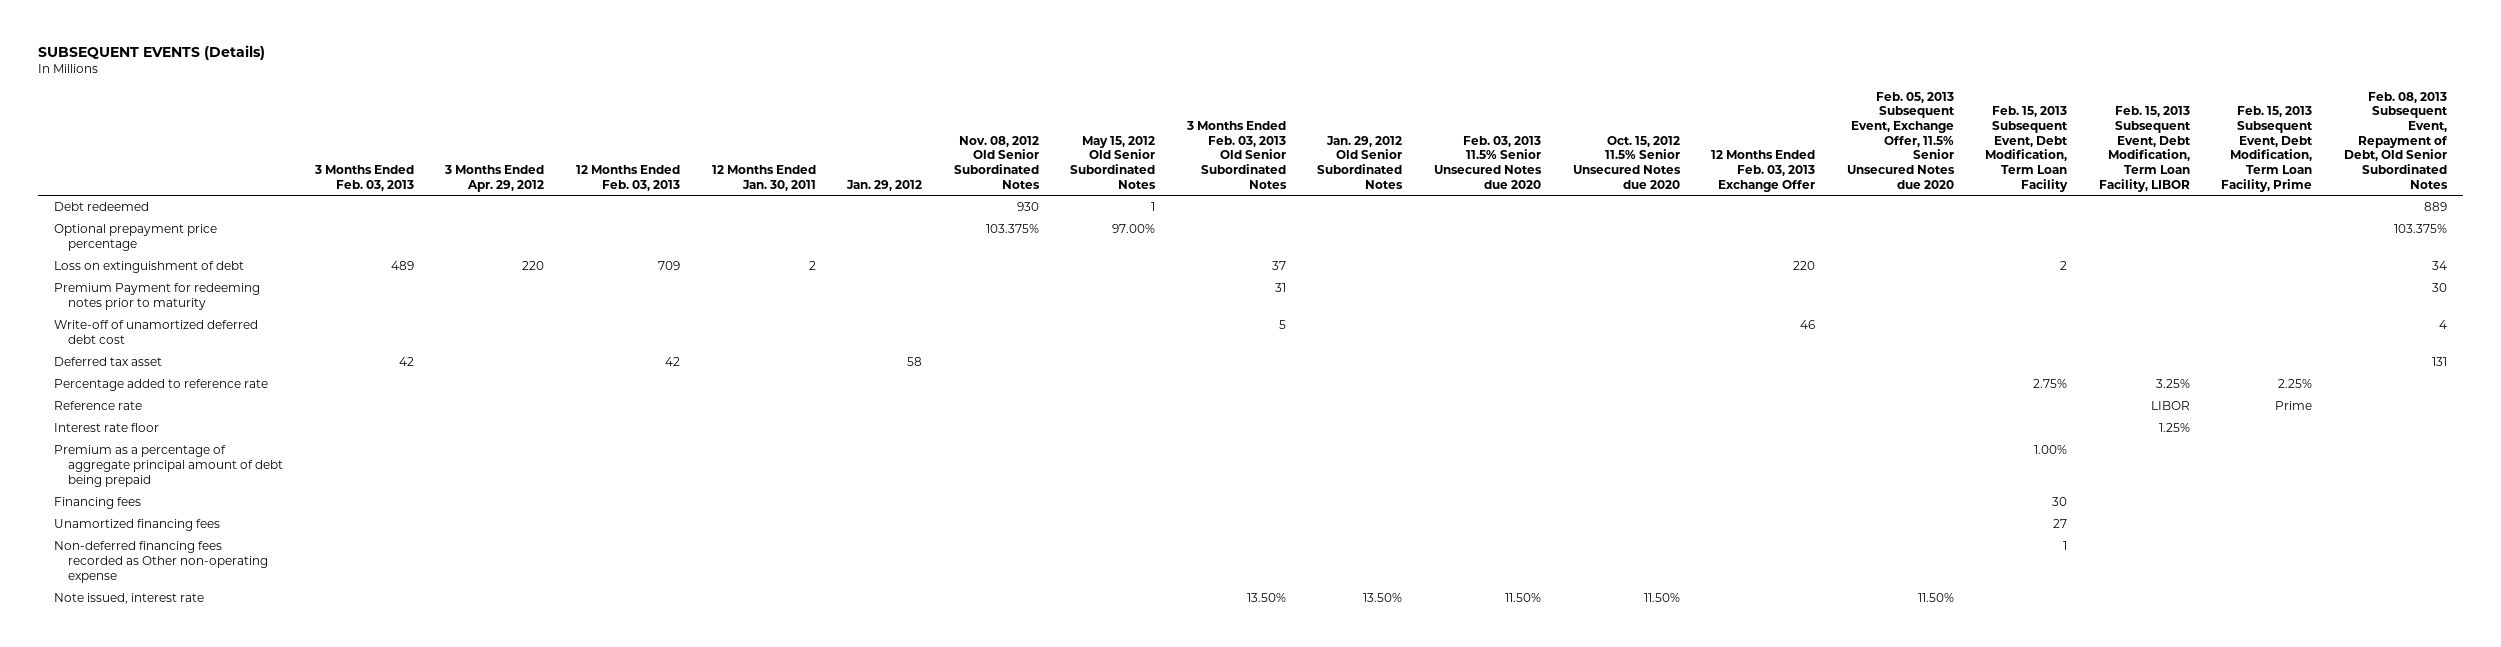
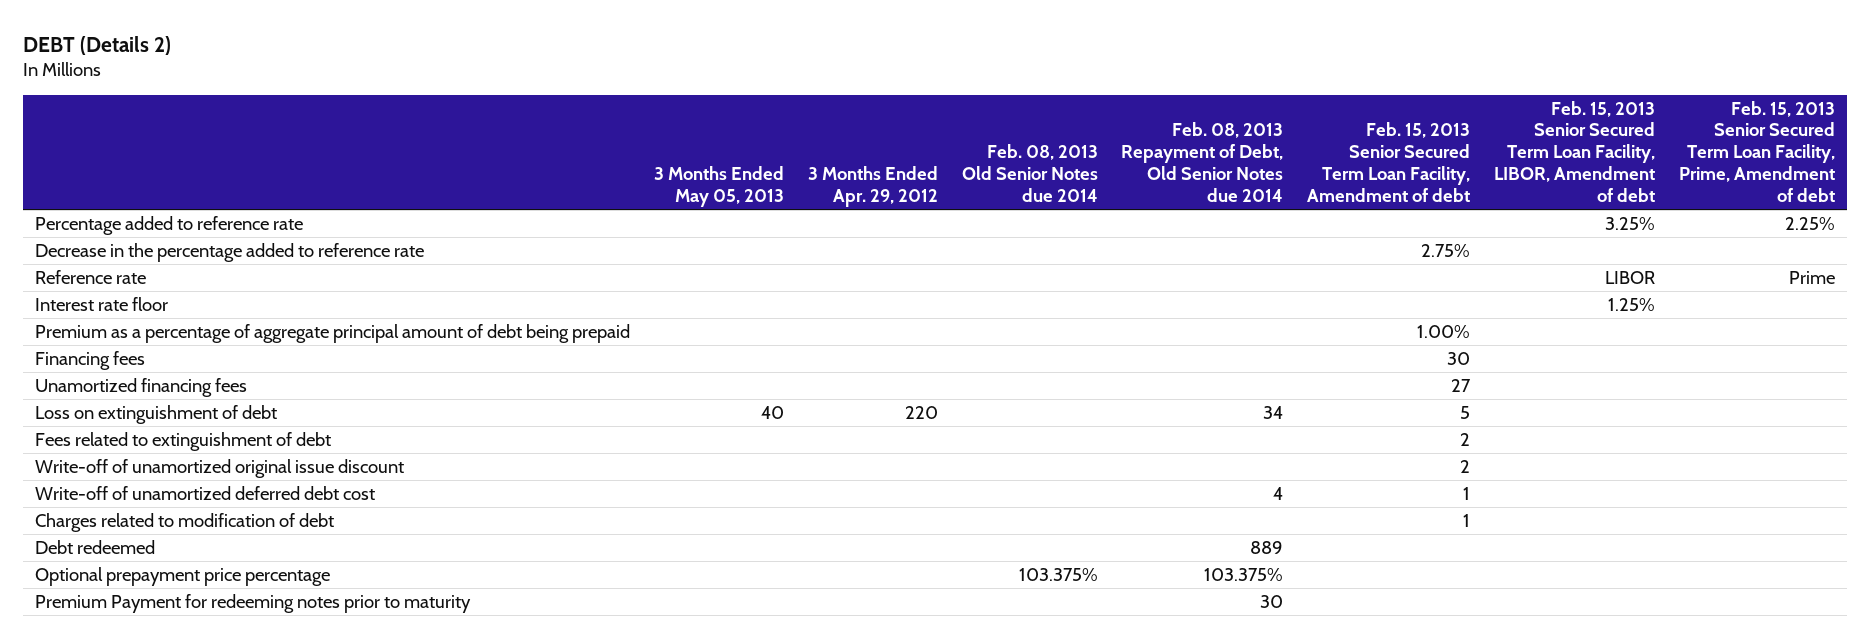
- SUBSEQUENT EVENTS (Details)
+ DEBT (Details 2)
- | 3 Months Ended Feb. 03, 2013 | 3 Months Ended Apr. 29, 2012 | 12 Months Ended Feb. 03, 2013 | 12 Months Ended Jan. 30, 2011 | Jan. 29, 2012 | Nov. 08, 2012 Old Senior Subordinated Notes | May 15, 2012 Old Senior Subordinated Notes | 3 Months Ended Feb. 03, 2013 Old Senior Subordinated Notes | Jan. 29, 2012 Old Senior Subordinated Notes | Feb. 03, 2013 11.5% Senior Unsecured Notes due 2020 | Oct. 15, 2012 11.5% Senior Unsecured Notes due 2020 | 12 Months Ended Feb. 03, 2013 Exchange Offer | Feb. 05, 2013 Subsequent Event, Exchange Offer, 11.5% Senior Unsecured Notes due 2020 | Feb. 15, 2013 Subsequent Event, Debt Modification, Term Loan Facility | Feb. 15, 2013 Subsequent Event, Debt Modification, Term Loan Facility, LIBOR | Feb. 15, 2013 Subsequent Event, Debt Modification, Term Loan Facility, Prime | Feb. 08, 2013 Subsequent Event, Repayment of Debt, Old Senior Subordinated Notes
+ | 3 Months Ended May 05, 2013 | 3 Months Ended Apr. 29, 2012 | Feb. 08, 2013 Old Senior Notes due 2014 | Feb. 08, 2013 Repayment of Debt, Old Senior Notes due 2014 | Feb. 15, 2013 Senior Secured Term Loan Facility, Amendment of debt | Feb. 15, 2013 Senior Secured Term Loan Facility, LIBOR, Amendment of debt | Feb. 15, 2013 Senior Secured Term Loan Facility, Prime, Amendment of debt
- Deferred tax asset | 42 | | 42 | | 58 | | | | | | | | | | | | 131
+ Decrease in the percentage added to reference rate | | | | | 2.75% | |
- Non-deferred financing fees recorded as Other non-operating expense | | | | | | | | | | | | | | 1 | | |
- Note issued, interest rate | | | | | | | | 13.50% | 13.50% | 11.50% | 11.50% | | 11.50% | | | |
moved down: Loss on extinguishment of debt | 40 | 220 | | 34 | 5 | |
+ Fees related to extinguishment of debt | | | | | 2 | |
+ Write-off of unamortized original issue discount | | | | | 2 | |
moved down: Write-off of unamortized deferred debt cost | | | | 4 | 1 | |
+ Charges related to modification of debt | | | | | 1 | |
moved down: Debt redeemed | | | | 889 | | |
moved down: Optional prepayment price percentage | | | 103.375% | 103.375% | | |
moved down: Premium Payment for redeeming notes prior to maturity | | | | 30 | | |

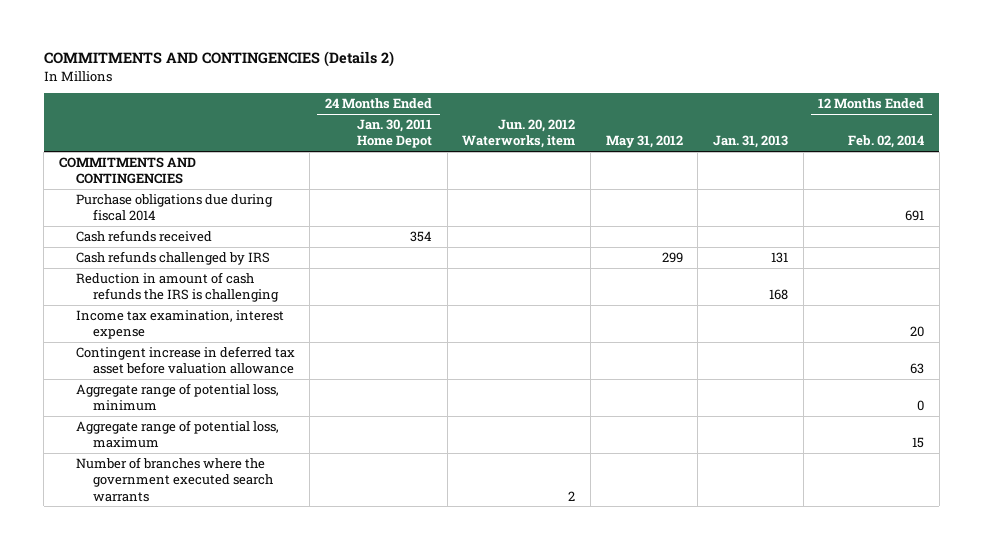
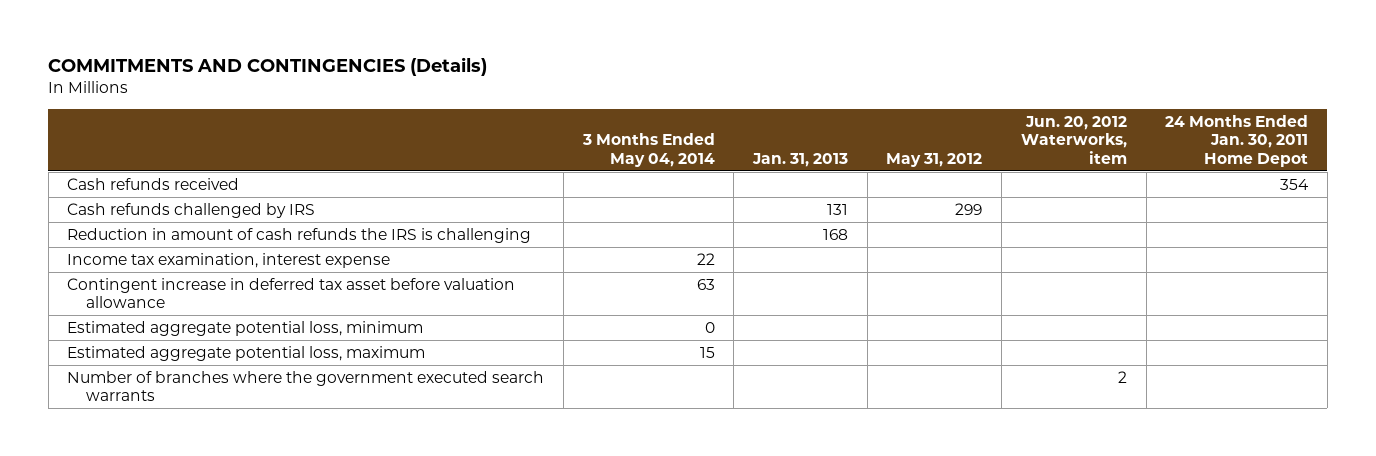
- COMMITMENTS AND CONTINGENCIES (Details 2)
+ COMMITMENTS AND CONTINGENCIES (Details)
- | 24 Months Ended Jan. 30, 2011 Home Depot | Jun. 20, 2012 Waterworks, item | May 31, 2012 | Jan. 31, 2013 | 12 Months Ended Feb. 02, 2014
+ | 3 Months Ended May 04, 2014 | Jan. 31, 2013 | May 31, 2012 | Jun. 20, 2012 Waterworks, item | 24 Months Ended Jan. 30, 2011 Home Depot
- COMMITMENTS AND CONTINGENCIES
- Purchase obligations due during fiscal 2014 | | | | | 691
- Aggregate range of potential loss, minimum | | | | | 0
- Aggregate range of potential loss, maximum | | | | | 15
+ Estimated aggregate potential loss, minimum | 0 | | | |
+ Estimated aggregate potential loss, maximum | 15 | | | |

